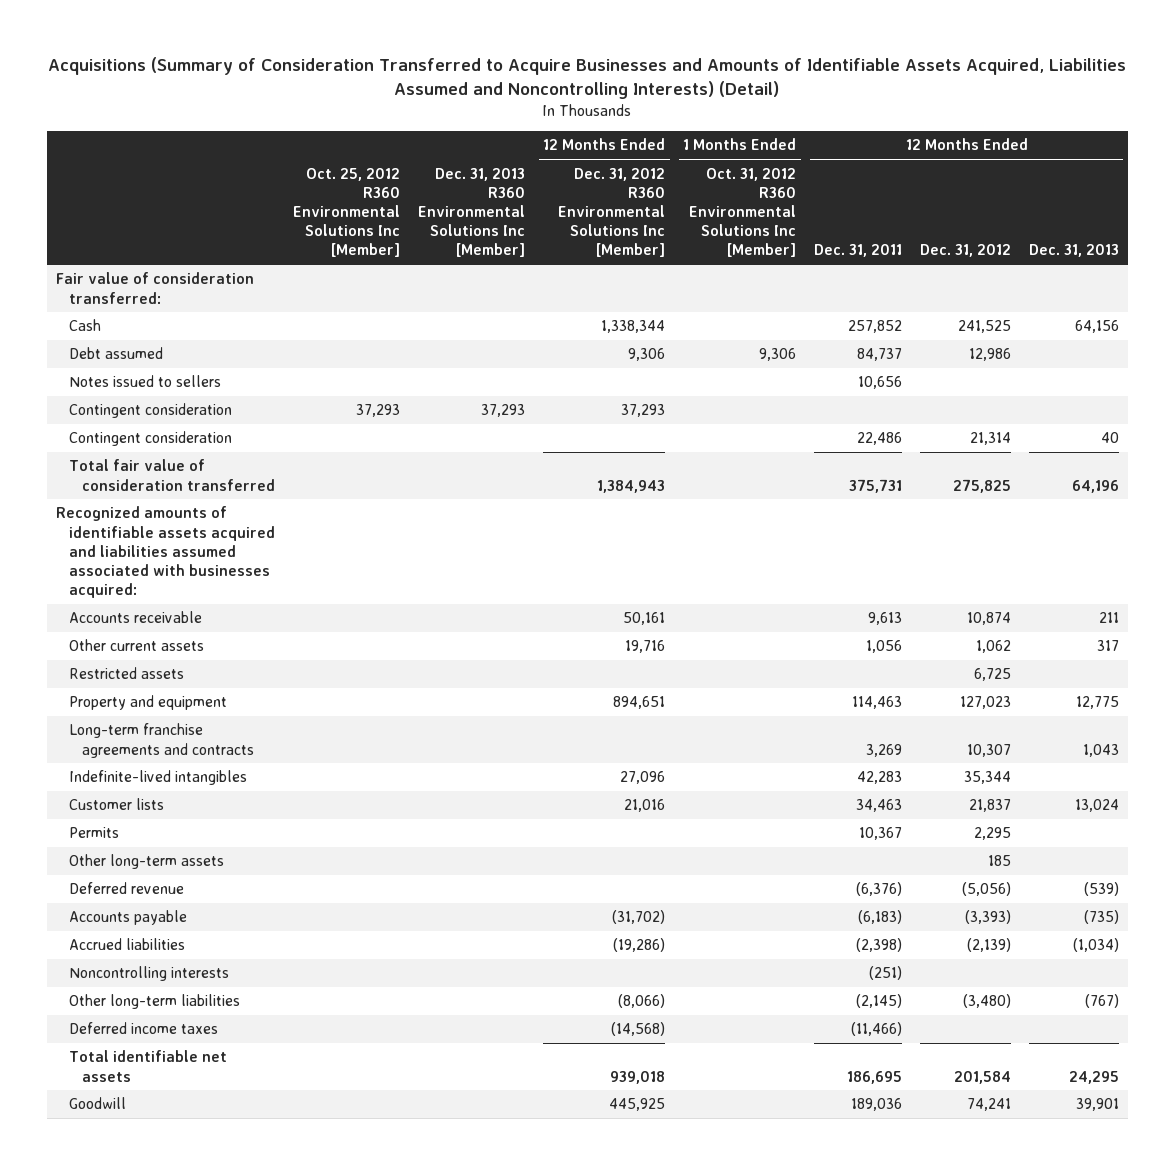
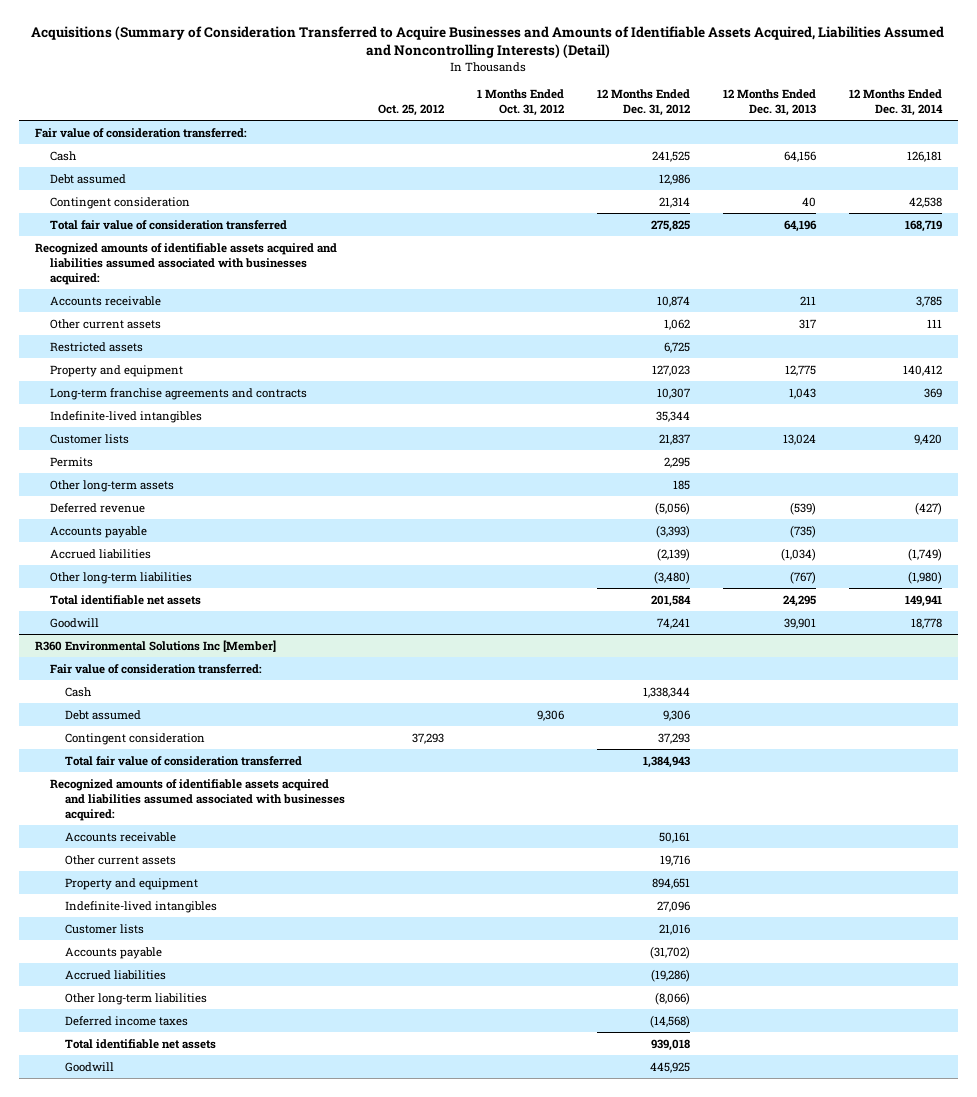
- | Oct. 25, 2012 R360 Environmental Solutions Inc [Member] | Dec. 31, 2013 R360 Environmental Solutions Inc [Member] | 12 Months Ended Dec. 31, 2012 R360 Environmental Solutions Inc [Member] | 1 Months Ended Oct. 31, 2012 R360 Environmental Solutions Inc [Member] | 12 Months Ended Dec. 31, 2011 | 12 Months Ended Dec. 31, 2012 | 12 Months Ended Dec. 31, 2013
+ | Oct. 25, 2012 | 1 Months Ended Oct. 31, 2012 | 12 Months Ended Dec. 31, 2012 | 12 Months Ended Dec. 31, 2013 | 12 Months Ended Dec. 31, 2014
- Notes issued to sellers | | | | | 10,656 | |
- Contingent consideration | 37,293 | 37,293 | 37,293 | | | |
- Noncontrolling interests | | | | | (251) | |
- Deferred income taxes | | | (14,568) | | (11,466) | |
+ R360 Environmental Solutions Inc [Member]
+ Fair value of consideration transferred:
+ Cash | | | 1,338,344 | |
+ Debt assumed | | 9,306 | 9,306 | |
+ Contingent consideration | 37,293 | | 37,293 | |
+ Total fair value of consideration transferred | | | 1,384,943 | |
+ Recognized amounts of identifiable assets acquired and liabilities assumed associated with businesses acquired:
+ Accounts receivable | | | 50,161 | |
+ Other current assets | | | 19,716 | |
+ Property and equipment | | | 894,651 | |
+ Indefinite-lived intangibles | | | 27,096 | |
+ Customer lists | | | 21,016 | |
+ Accounts payable | | | (31,702) | |
+ Accrued liabilities | | | (19,286) | |
+ Other long-term liabilities | | | (8,066) | |
+ Deferred income taxes | | | (14,568) | |
+ Total identifiable net assets | | | 939,018 | |
+ Goodwill | | | 445,925 | |

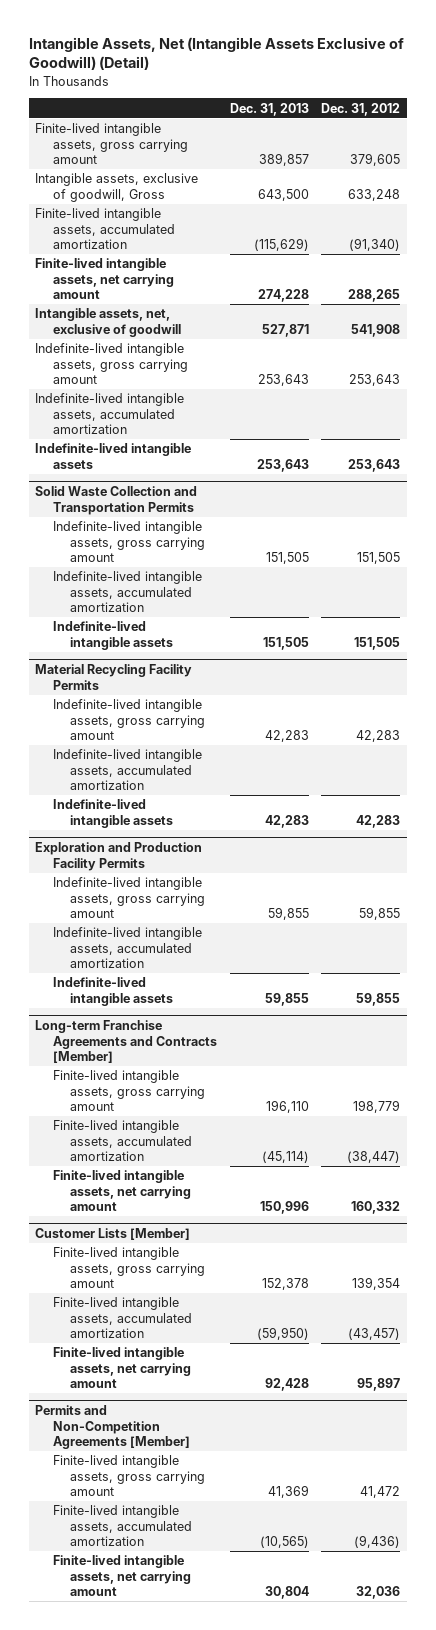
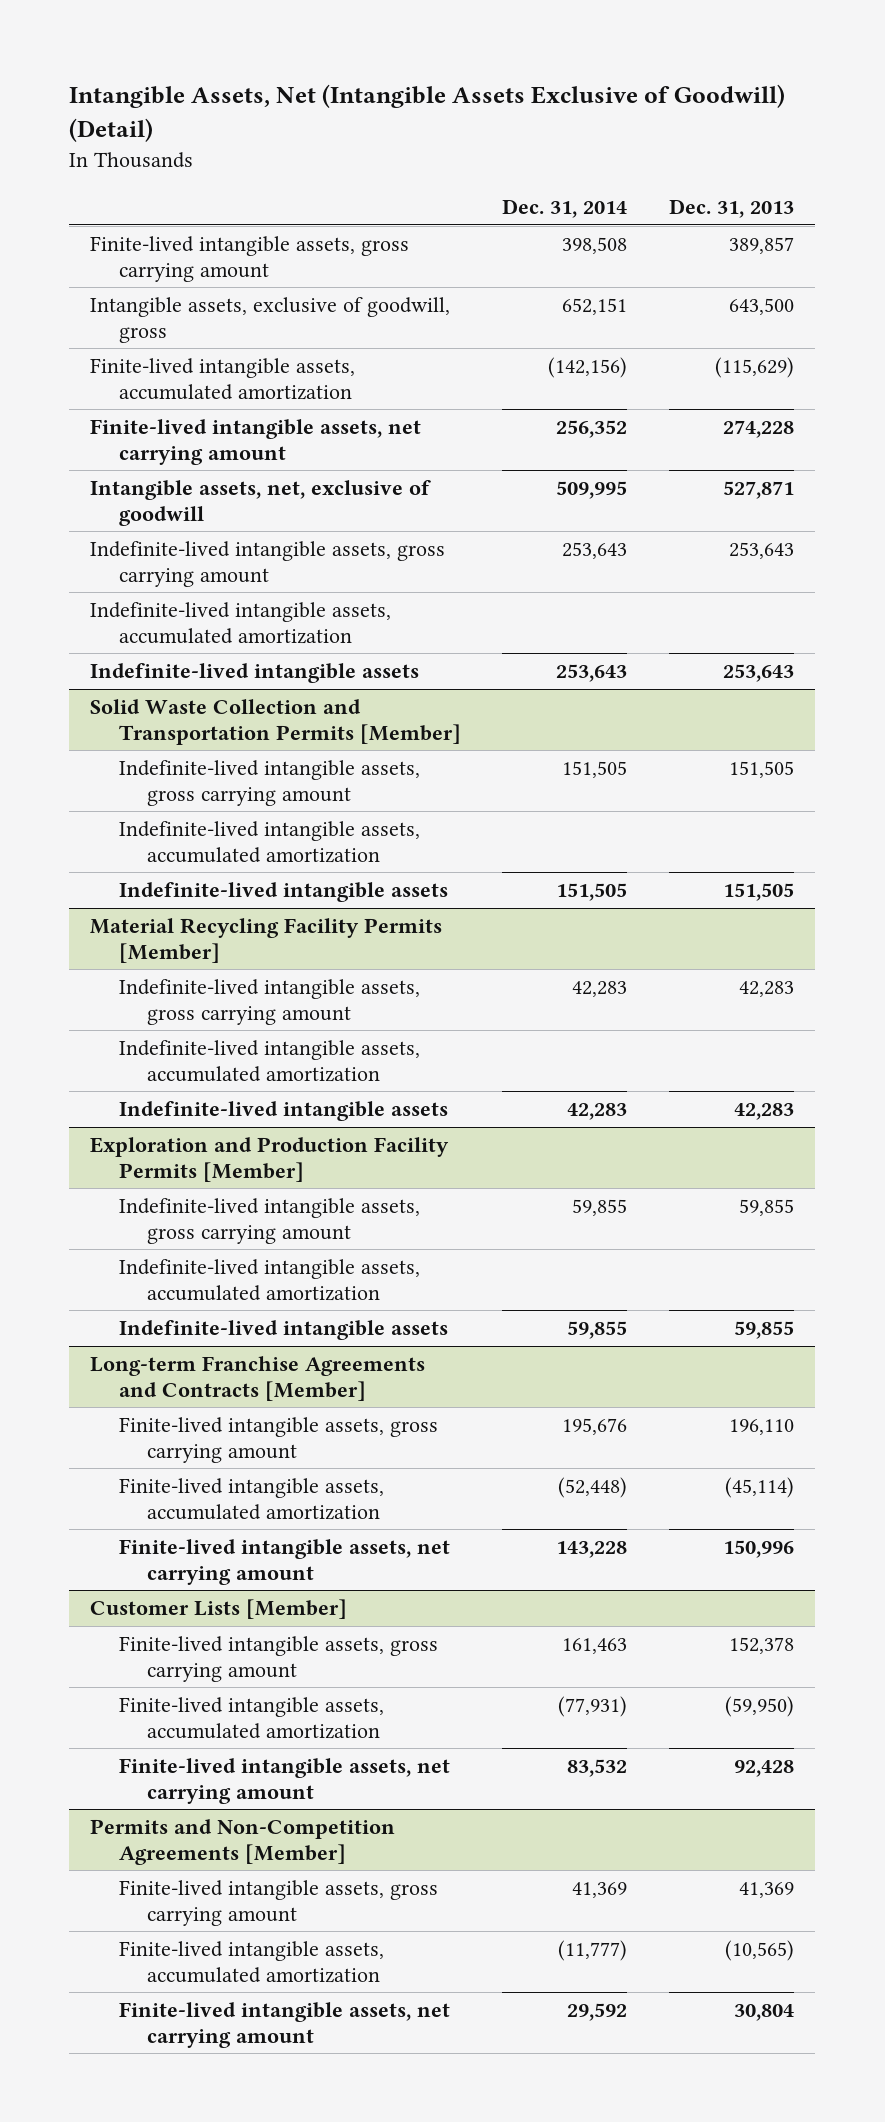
- | Dec. 31, 2013 | Dec. 31, 2012
+ | Dec. 31, 2014 | Dec. 31, 2013
- Intangible assets, exclusive of goodwill, Gross | 643,500 | 633,248
+ Intangible assets, exclusive of goodwill, gross | 652,151 | 643,500
- Solid Waste Collection and Transportation Permits
+ Solid Waste Collection and Transportation Permits [Member]
- Material Recycling Facility Permits
+ Material Recycling Facility Permits [Member]
- Exploration and Production Facility Permits
+ Exploration and Production Facility Permits [Member]

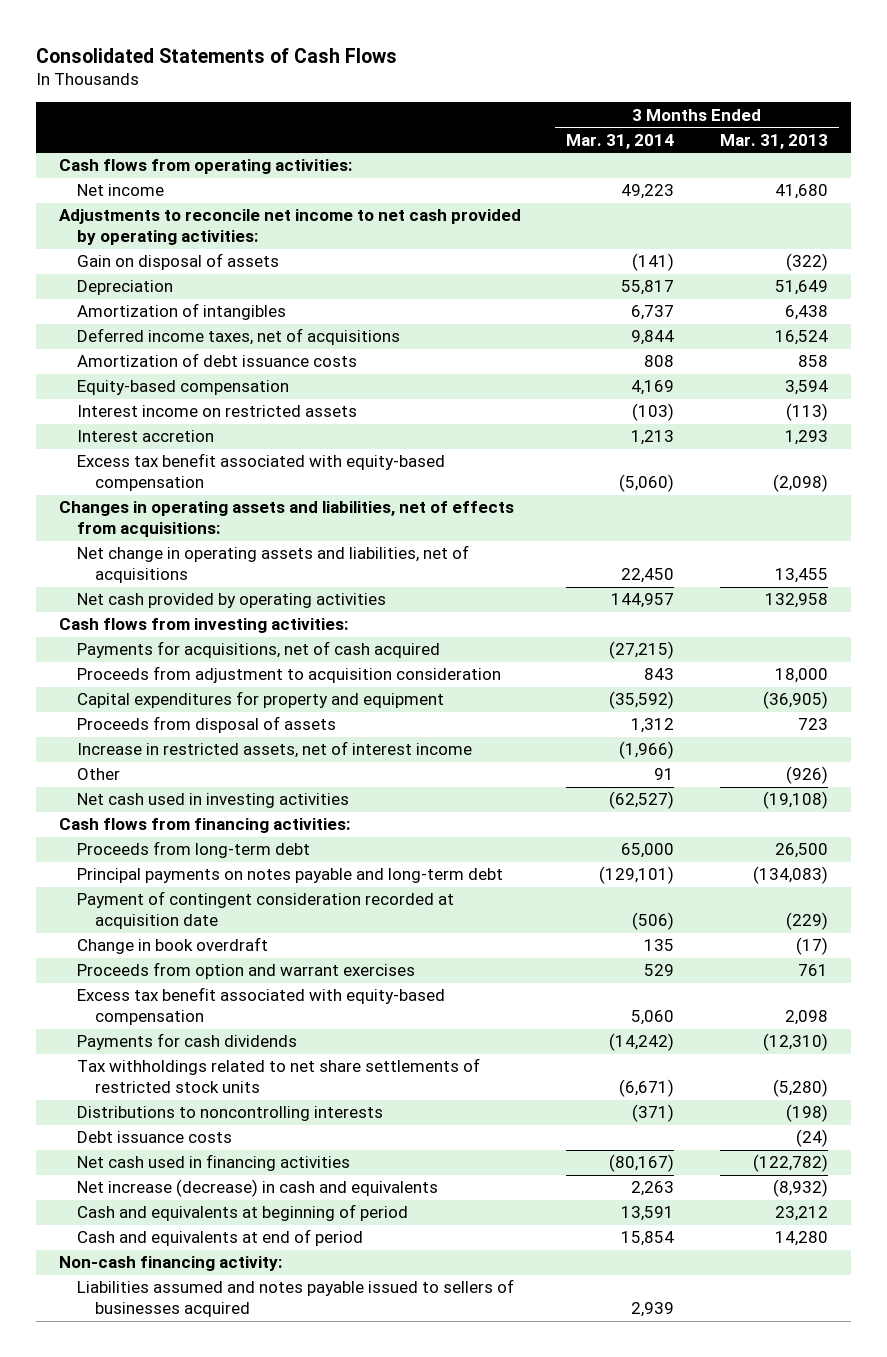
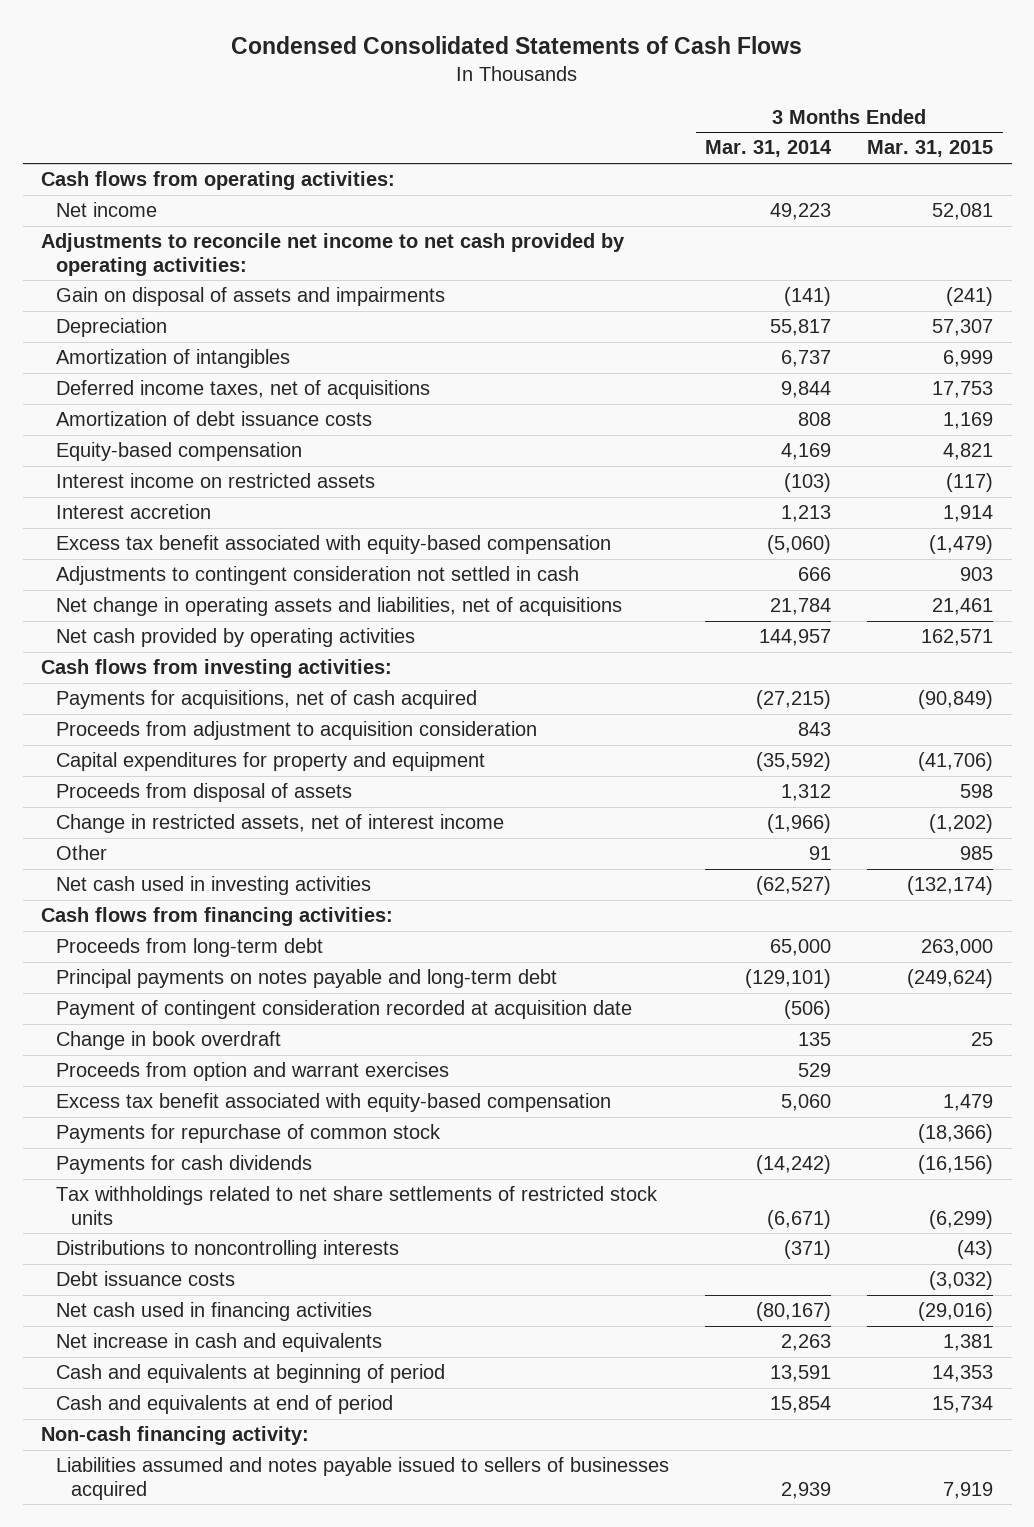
- Consolidated Statements of Cash Flows
+ Condensed Consolidated Statements of Cash Flows
- | 3 Months Ended Mar. 31, 2014 | 3 Months Ended Mar. 31, 2013
+ | 3 Months Ended Mar. 31, 2014 | 3 Months Ended Mar. 31, 2015
- Gain on disposal of assets | (141) | (322)
+ Gain on disposal of assets and impairments | (141) | (241)
- Changes in operating assets and liabilities, net of effects from acquisitions:
- Net change in operating assets and liabilities, net of acquisitions | 22,450 | 13,455
+ Adjustments to contingent consideration not settled in cash | 666 | 903
+ Net change in operating assets and liabilities, net of acquisitions | 21,784 | 21,461
- Increase in restricted assets, net of interest income | (1,966) |
+ Change in restricted assets, net of interest income | (1,966) | (1,202)
+ Payments for repurchase of common stock | | (18,366)
- Net increase (decrease) in cash and equivalents | 2,263 | (8,932)
+ Net increase in cash and equivalents | 2,263 | 1,381

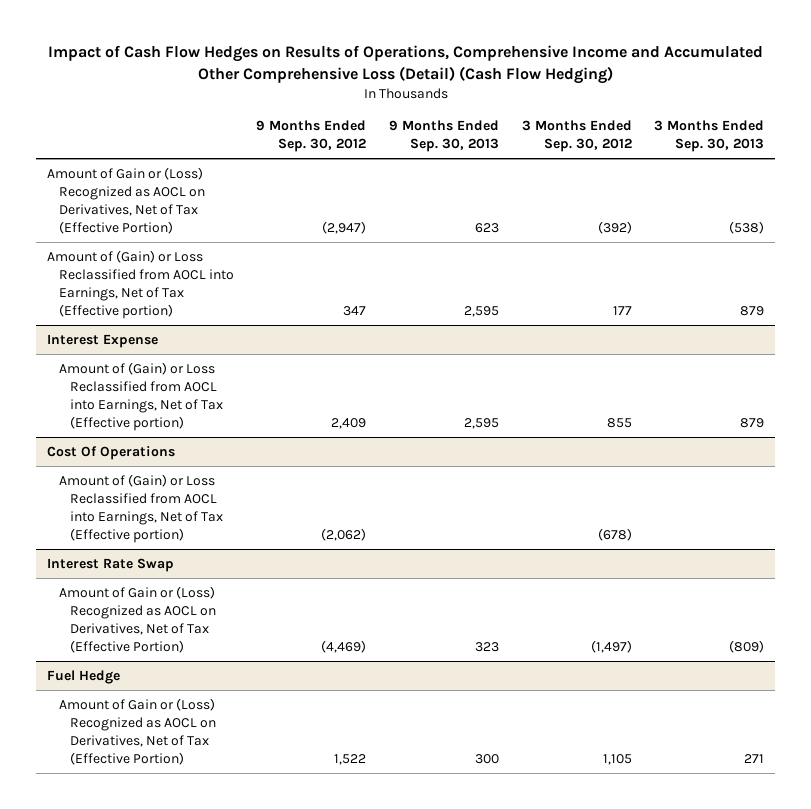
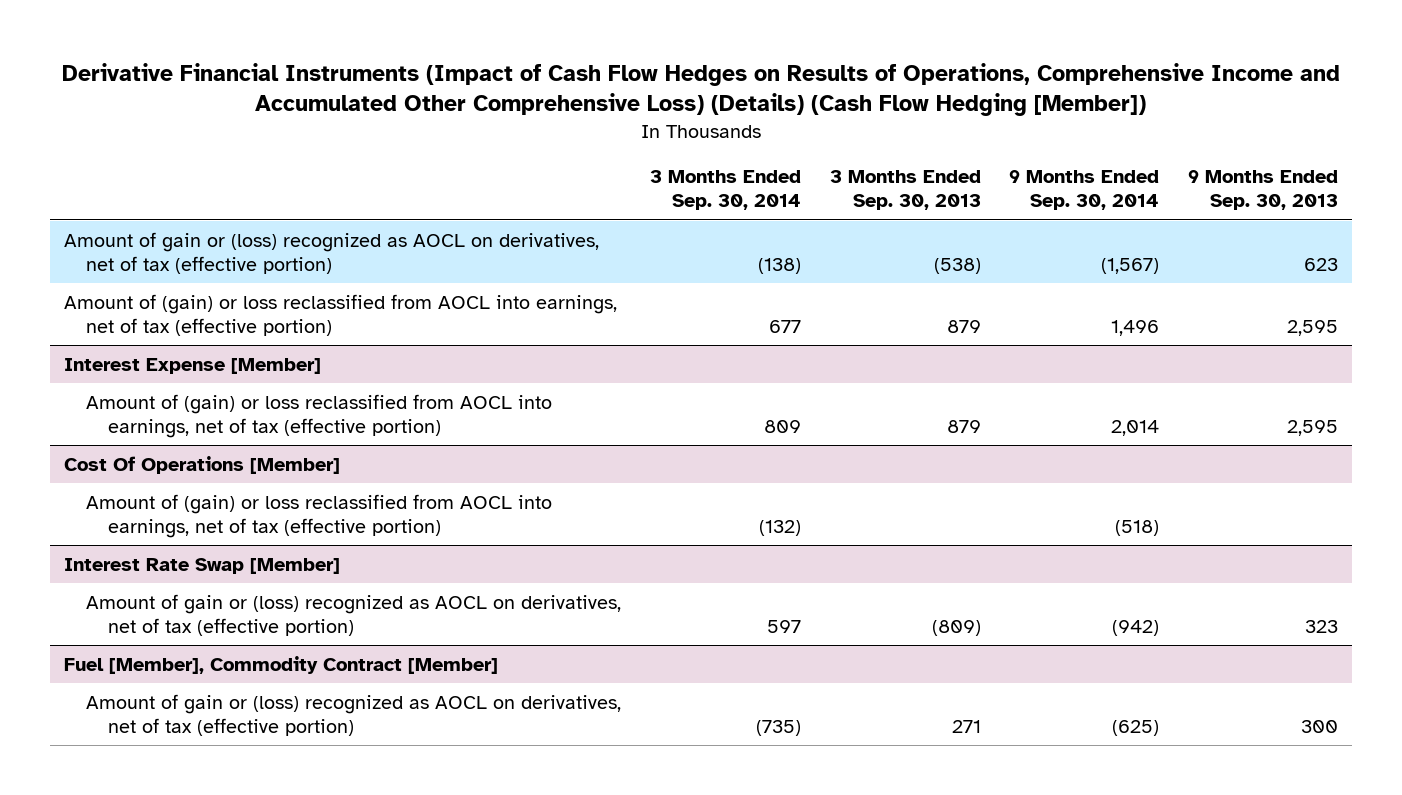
- Impact of Cash Flow Hedges on Results of Operations, Comprehensive Income and Accumulated Other Comprehensive Loss (Detail) (Cash Flow Hedging)
+ Derivative Financial Instruments (Impact of Cash Flow Hedges on Results of Operations, Comprehensive Income and Accumulated Other Comprehensive Loss) (Details) (Cash Flow Hedging [Member])
- | 9 Months Ended Sep. 30, 2012 | 9 Months Ended Sep. 30, 2013 | 3 Months Ended Sep. 30, 2012 | 3 Months Ended Sep. 30, 2013
+ | 3 Months Ended Sep. 30, 2014 | 3 Months Ended Sep. 30, 2013 | 9 Months Ended Sep. 30, 2014 | 9 Months Ended Sep. 30, 2013
- Amount of Gain or (Loss) Recognized as AOCL on Derivatives, Net of Tax (Effective Portion) | (2,947) | 623 | (392) | (538)
- Amount of (Gain) or Loss Reclassified from AOCL into Earnings, Net of Tax (Effective portion) | 347 | 2,595 | 177 | 879
- Interest Expense
- Amount of (Gain) or Loss Reclassified from AOCL into Earnings, Net of Tax (Effective portion) | 2,409 | 2,595 | 855 | 879
- Cost Of Operations
- Amount of (Gain) or Loss Reclassified from AOCL into Earnings, Net of Tax (Effective portion) | (2,062) | | (678) |
- Interest Rate Swap
- Amount of Gain or (Loss) Recognized as AOCL on Derivatives, Net of Tax (Effective Portion) | (4,469) | 323 | (1,497) | (809)
- Fuel Hedge
- Amount of Gain or (Loss) Recognized as AOCL on Derivatives, Net of Tax (Effective Portion) | 1,522 | 300 | 1,105 | 271
+ Amount of gain or (loss) recognized as AOCL on derivatives, net of tax (effective portion) | (138) | (538) | (1,567) | 623
+ Amount of (gain) or loss reclassified from AOCL into earnings, net of tax (effective portion) | 677 | 879 | 1,496 | 2,595
+ Interest Expense [Member]
+ Amount of (gain) or loss reclassified from AOCL into earnings, net of tax (effective portion) | 809 | 879 | 2,014 | 2,595
+ Cost Of Operations [Member]
+ Amount of (gain) or loss reclassified from AOCL into earnings, net of tax (effective portion) | (132) | | (518) |
+ Interest Rate Swap [Member]
+ Amount of gain or (loss) recognized as AOCL on derivatives, net of tax (effective portion) | 597 | (809) | (942) | 323
+ Fuel [Member], Commodity Contract [Member]
+ Amount of gain or (loss) recognized as AOCL on derivatives, net of tax (effective portion) | (735) | 271 | (625) | 300

